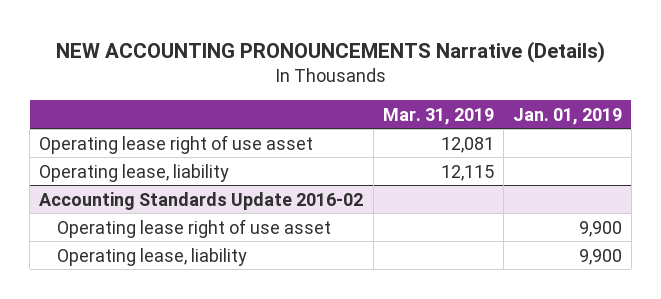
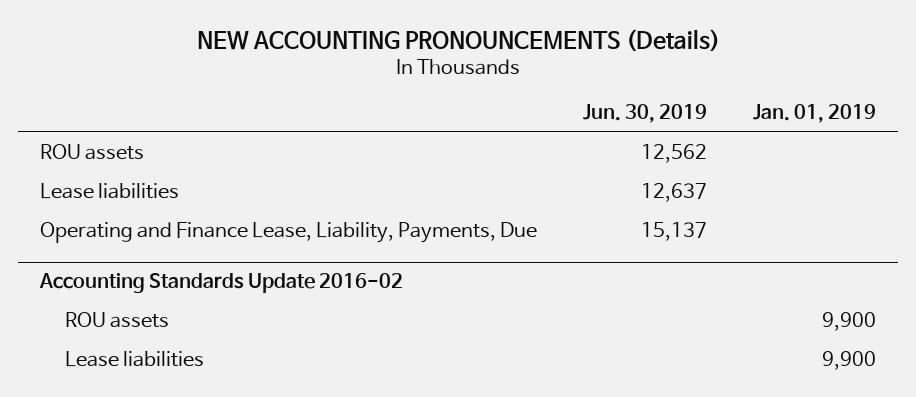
- NEW ACCOUNTING PRONOUNCEMENTS Narrative (Details)
+ NEW ACCOUNTING PRONOUNCEMENTS (Details)
- | Mar. 31, 2019 | Jan. 01, 2019
+ | Jun. 30, 2019 | Jan. 01, 2019
- Operating lease right of use asset | 12,081 |
- Operating lease, liability | 12,115 |
+ ROU assets | 12,562 |
+ Lease liabilities | 12,637 |
+ Operating and Finance Lease, Liability, Payments, Due | 15,137 |
@ Accounting Standards Update 2016-02
- Operating lease right of use asset | | 9,900
- Operating lease, liability | | 9,900
+ ROU assets | | 9,900
+ Lease liabilities | | 9,900

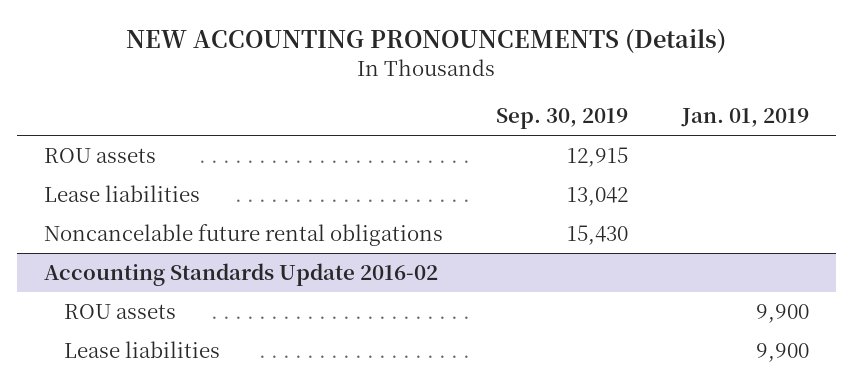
- | Jun. 30, 2019 | Jan. 01, 2019
+ | Sep. 30, 2019 | Jan. 01, 2019
- Operating and Finance Lease, Liability, Payments, Due | 15,137 |
+ Noncancelable future rental obligations | 15,430 |

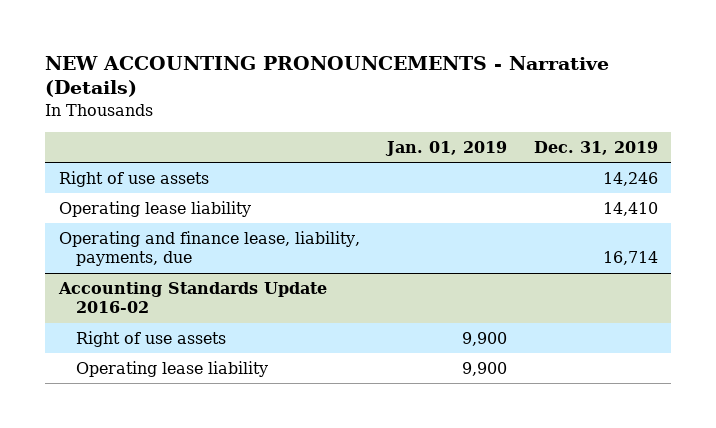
- NEW ACCOUNTING PRONOUNCEMENTS (Details)
+ NEW ACCOUNTING PRONOUNCEMENTS - Narrative (Details)
- | Sep. 30, 2019 | Jan. 01, 2019
+ | Jan. 01, 2019 | Dec. 31, 2019
- ROU assets | 12,915 |
- Lease liabilities | 13,042 |
- Noncancelable future rental obligations | 15,430 |
+ Right of use assets | | 14,246
+ Operating lease liability | | 14,410
+ Operating and finance lease, liability, payments, due | | 16,714
@ Accounting Standards Update 2016-02
- ROU assets | | 9,900
- Lease liabilities | | 9,900
+ Right of use assets | 9,900 |
+ Operating lease liability | 9,900 |

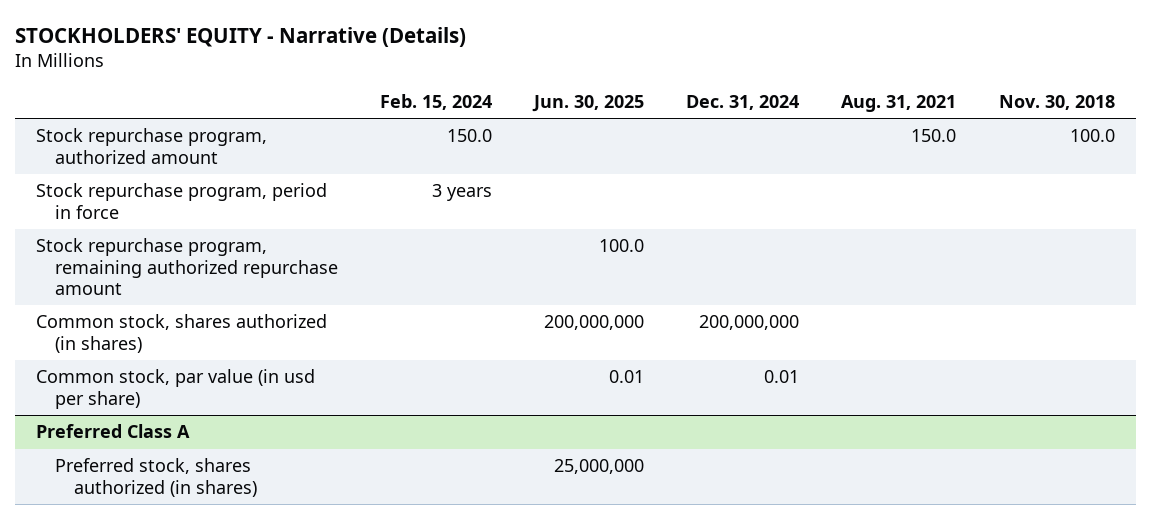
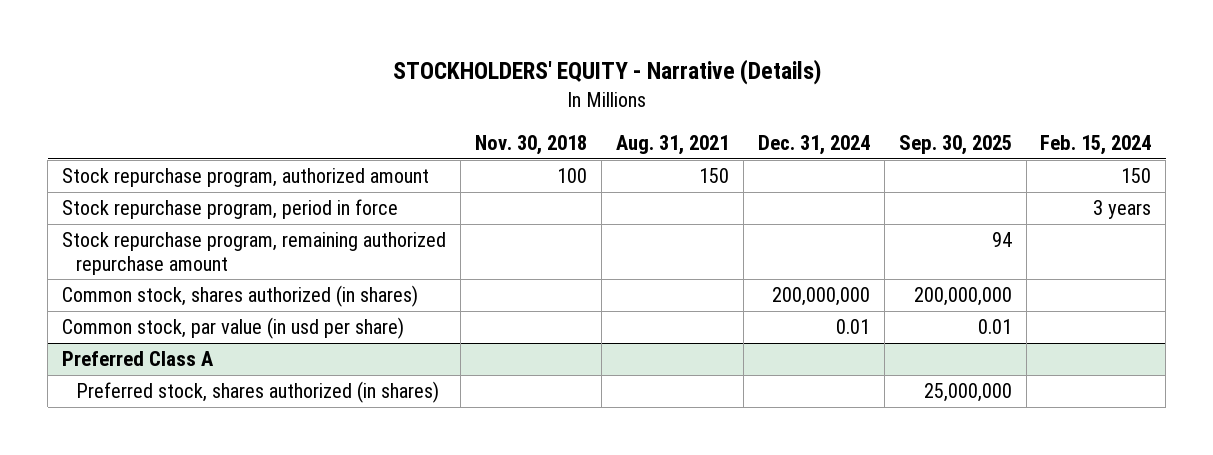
- | Feb. 15, 2024 | Jun. 30, 2025 | Dec. 31, 2024 | Aug. 31, 2021 | Nov. 30, 2018
+ | Nov. 30, 2018 | Aug. 31, 2021 | Dec. 31, 2024 | Sep. 30, 2025 | Feb. 15, 2024
- Stock repurchase program, authorized amount | 150.0 | | | 150.0 | 100.0
+ Stock repurchase program, authorized amount | 100 | 150 | | | 150

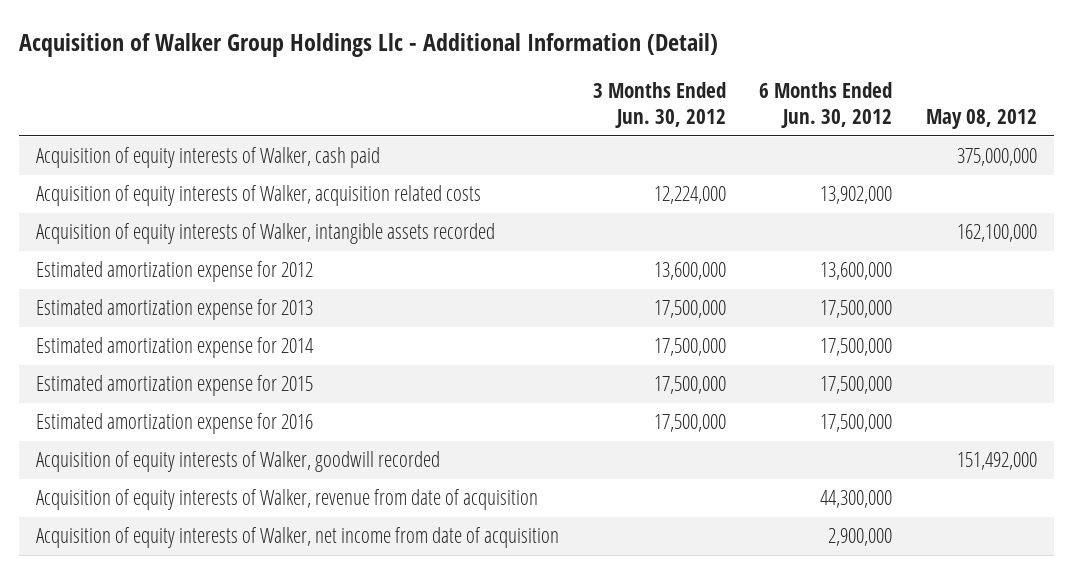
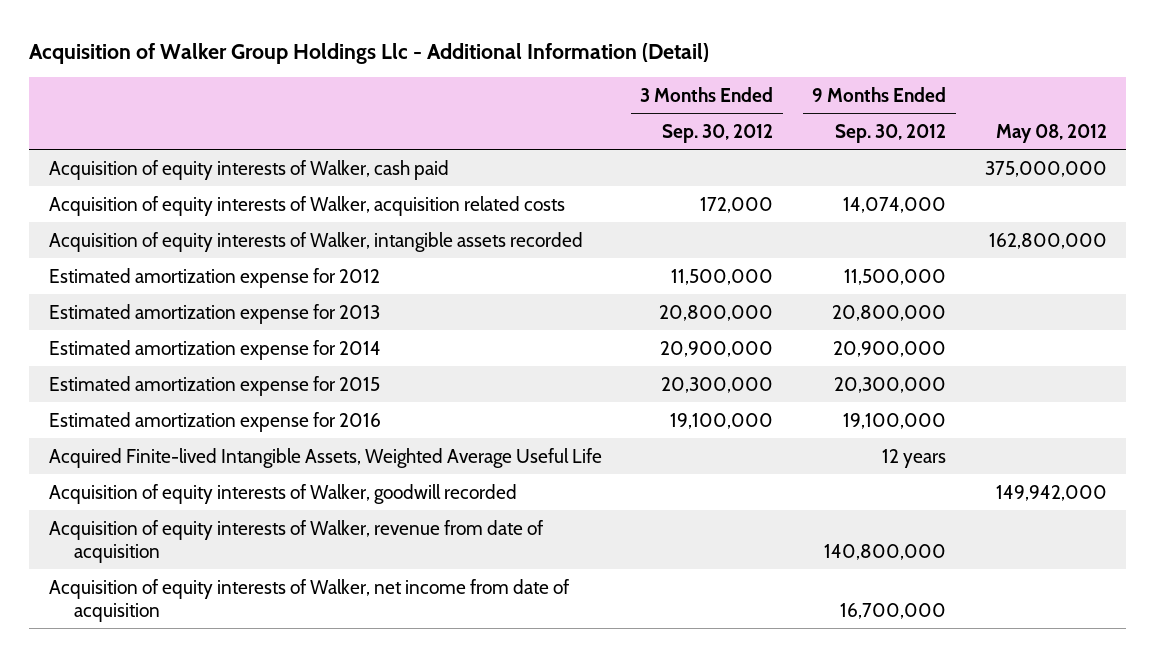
- | 3 Months Ended Jun. 30, 2012 | 6 Months Ended Jun. 30, 2012 | May 08, 2012
+ | 3 Months Ended Sep. 30, 2012 | 9 Months Ended Sep. 30, 2012 | May 08, 2012
- Acquisition of equity interests of Walker, intangible assets recorded | | | 162,100,000
+ Acquisition of equity interests of Walker, intangible assets recorded | | | 162,800,000
- Acquisition of equity interests of Walker, goodwill recorded | | | 151,492,000
+ Acquired Finite-lived Intangible Assets, Weighted Average Useful Life | | 12 years |
+ Acquisition of equity interests of Walker, goodwill recorded | | | 149,942,000

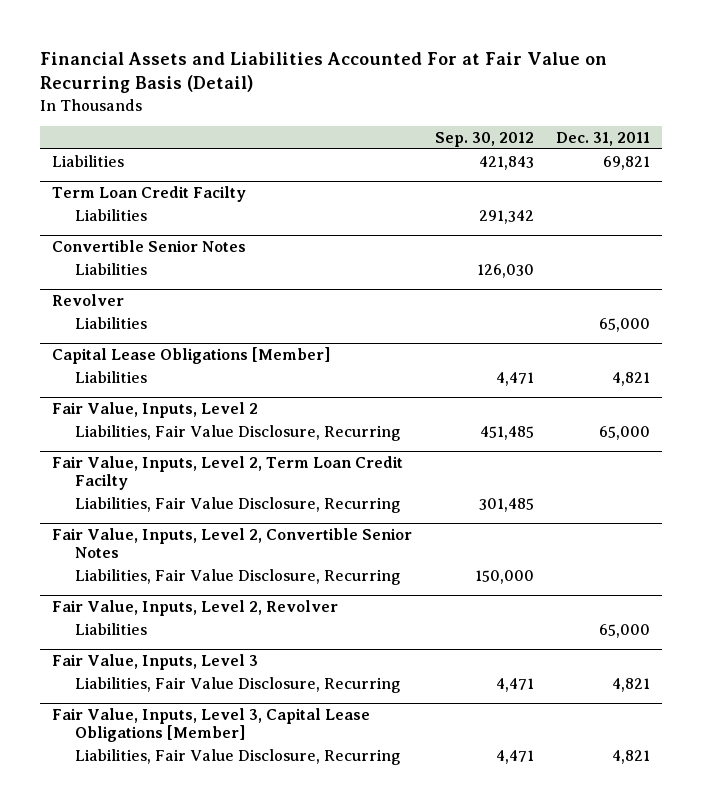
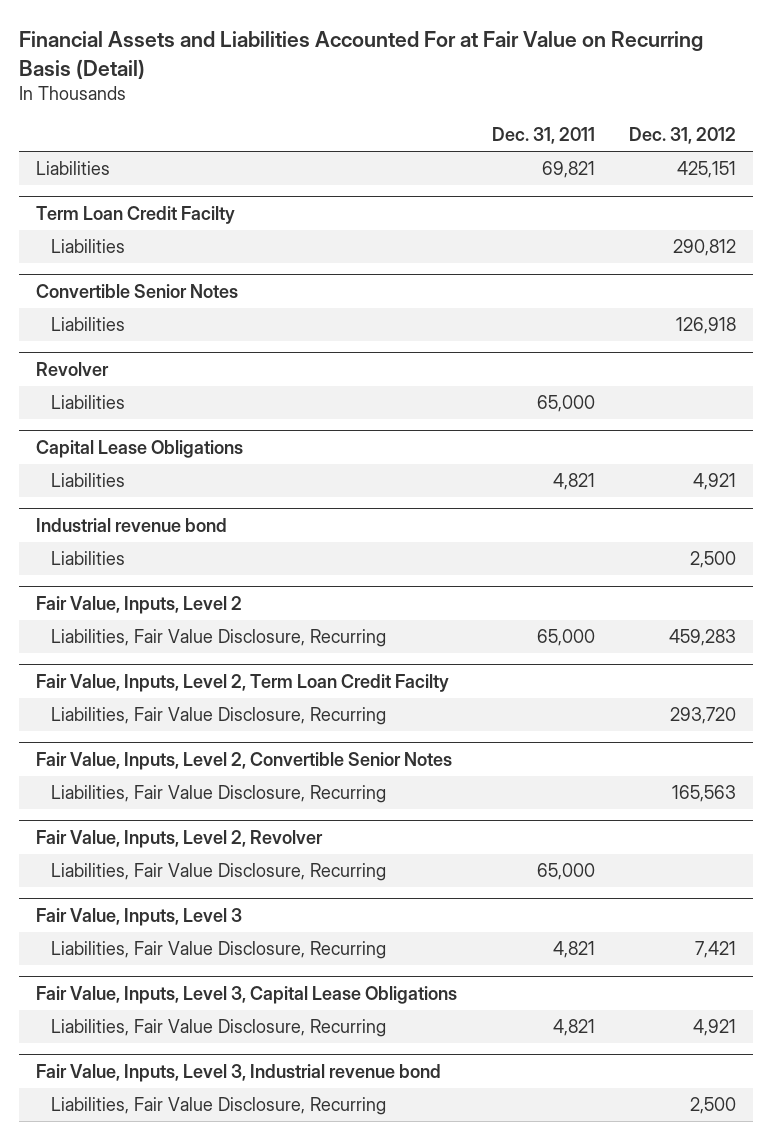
- | Sep. 30, 2012 | Dec. 31, 2011
+ | Dec. 31, 2011 | Dec. 31, 2012
- Capital Lease Obligations [Member]
+ Capital Lease Obligations
+ Industrial revenue bond
+ Liabilities | | 2,500
@ Fair Value, Inputs, Level 2, Revolver
- Liabilities | | 65,000
+ Liabilities, Fair Value Disclosure, Recurring | 65,000 |
- Fair Value, Inputs, Level 3, Capital Lease Obligations [Member]
+ Fair Value, Inputs, Level 3, Capital Lease Obligations
+ Fair Value, Inputs, Level 3, Industrial revenue bond
+ Liabilities, Fair Value Disclosure, Recurring | | 2,500

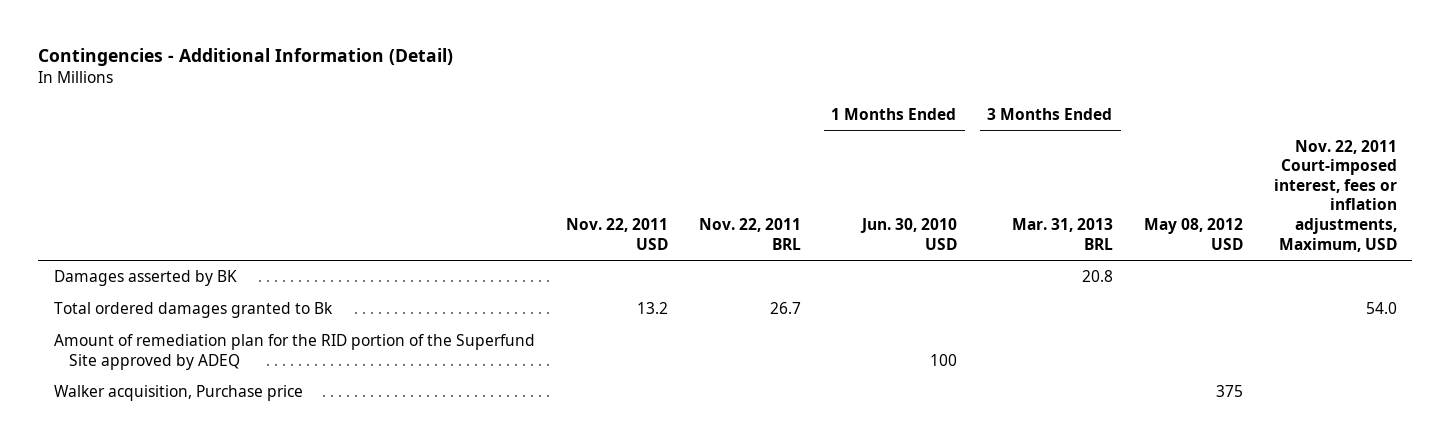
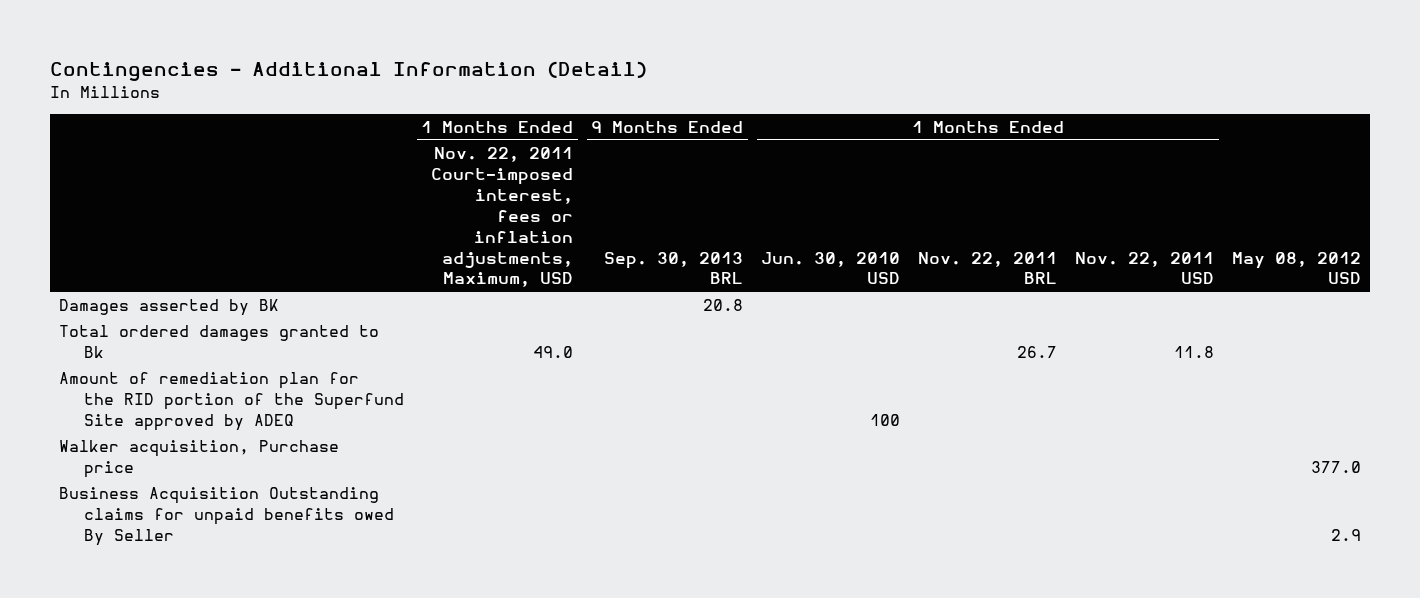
- | Nov. 22, 2011 USD | Nov. 22, 2011 BRL | 1 Months Ended Jun. 30, 2010 USD | 3 Months Ended Mar. 31, 2013 BRL | May 08, 2012 USD | Nov. 22, 2011 Court-imposed interest, fees or inflation adjustments, Maximum, USD
+ | 1 Months Ended Nov. 22, 2011 Court-imposed interest, fees or inflation adjustments, Maximum, USD | 9 Months Ended Sep. 30, 2013 BRL | 1 Months Ended Jun. 30, 2010 USD | 1 Months Ended Nov. 22, 2011 BRL | 1 Months Ended Nov. 22, 2011 USD | May 08, 2012 USD
- Walker acquisition, Purchase price | | | | | 375 |
+ Walker acquisition, Purchase price | | | | | | 377.0
+ Business Acquisition Outstanding claims for unpaid benefits owed By Seller | | | | | | 2.9

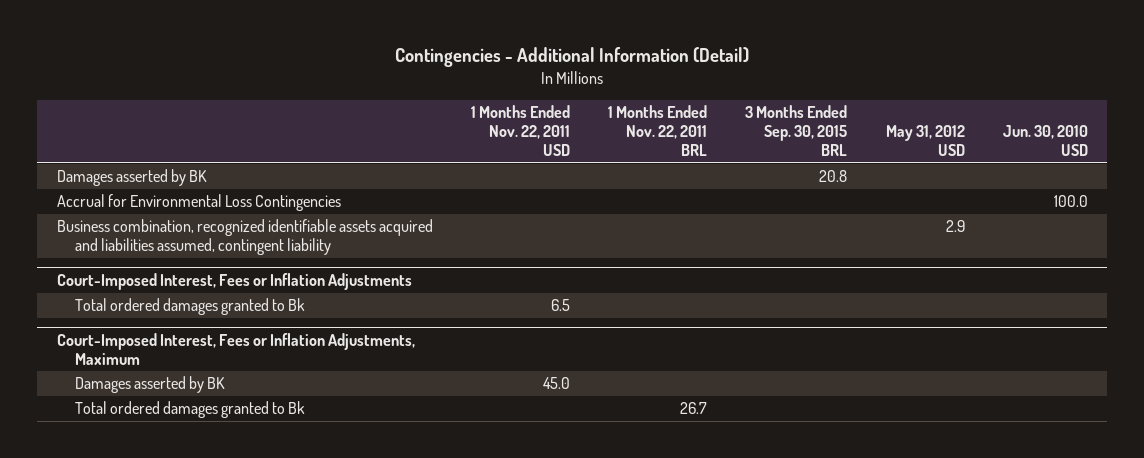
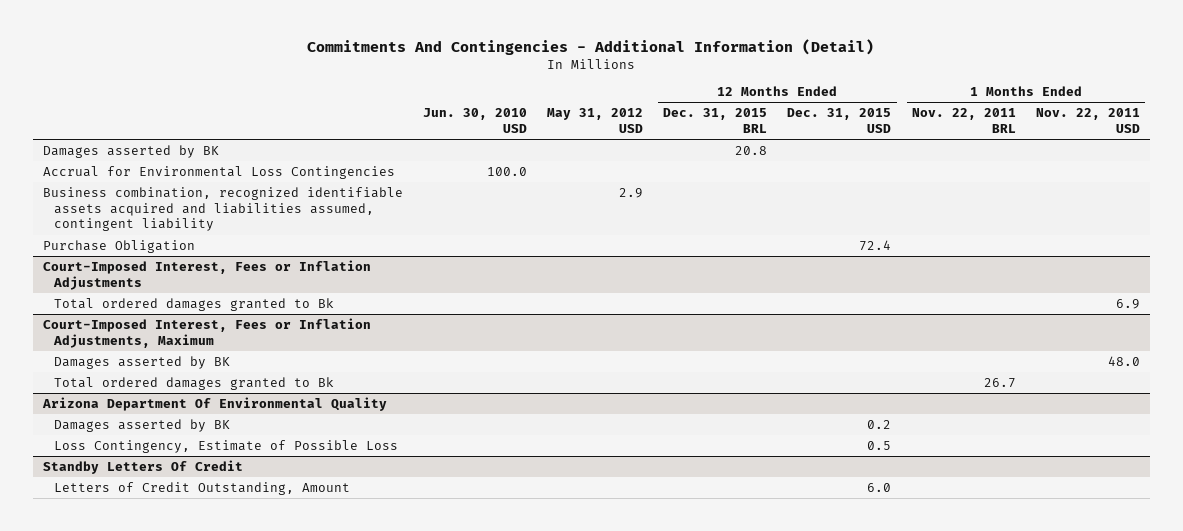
- Contingencies - Additional Information (Detail)
+ Commitments And Contingencies - Additional Information (Detail)
- | 1 Months Ended Nov. 22, 2011 USD | 1 Months Ended Nov. 22, 2011 BRL | 3 Months Ended Sep. 30, 2015 BRL | May 31, 2012 USD | Jun. 30, 2010 USD
+ | Jun. 30, 2010 USD | May 31, 2012 USD | 12 Months Ended Dec. 31, 2015 BRL | 12 Months Ended Dec. 31, 2015 USD | 1 Months Ended Nov. 22, 2011 BRL | 1 Months Ended Nov. 22, 2011 USD
+ Purchase Obligation | | | | 72.4 | |
@ Court-Imposed Interest, Fees or Inflation Adjustments
- Total ordered damages granted to Bk | 6.5 | | | |
+ Total ordered damages granted to Bk | | | | | | 6.9
@ Court-Imposed Interest, Fees or Inflation Adjustments, Maximum
- Damages asserted by BK | 45.0 | | | |
+ Damages asserted by BK | | | | | | 48.0
+ Arizona Department Of Environmental Quality
+ Damages asserted by BK | | | | 0.2 | |
+ Loss Contingency, Estimate of Possible Loss | | | | 0.5 | |
+ Standby Letters Of Credit
+ Letters of Credit Outstanding, Amount | | | | 6.0 | |

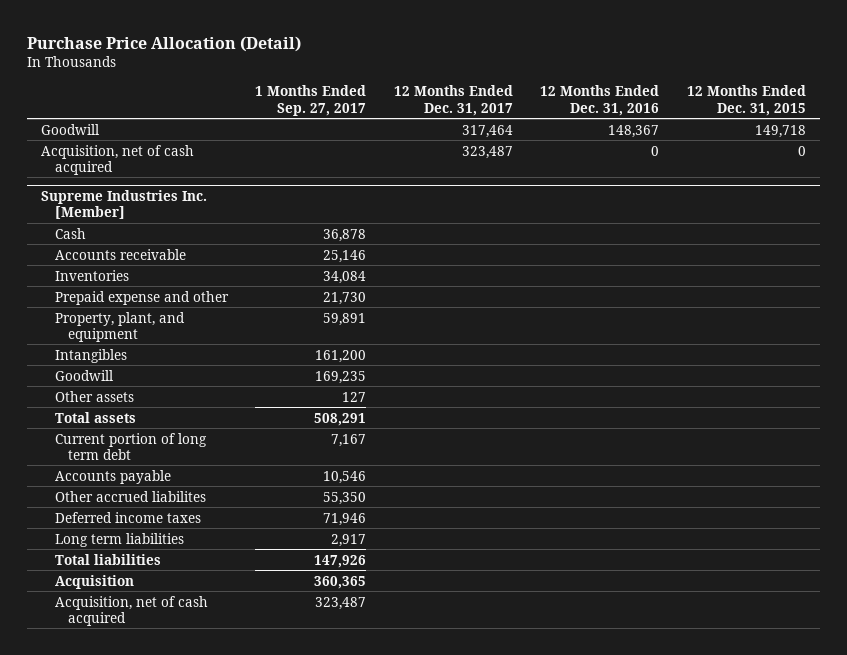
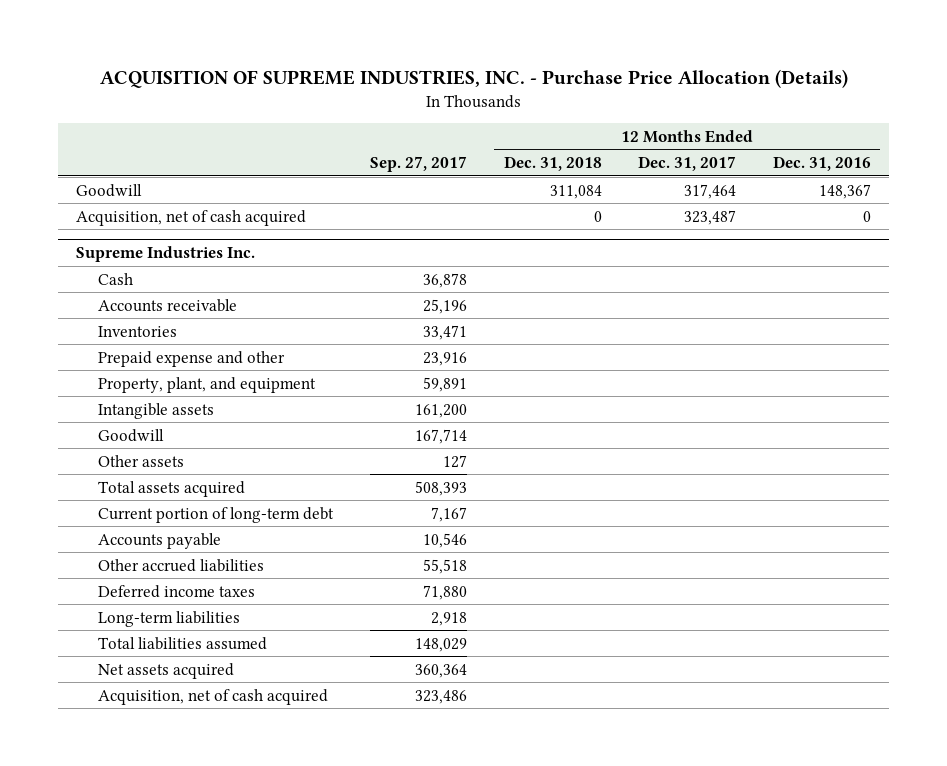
- Purchase Price Allocation (Detail)
+ ACQUISITION OF SUPREME INDUSTRIES, INC. - Purchase Price Allocation (Details)
- | 1 Months Ended Sep. 27, 2017 | 12 Months Ended Dec. 31, 2017 | 12 Months Ended Dec. 31, 2016 | 12 Months Ended Dec. 31, 2015
+ | Sep. 27, 2017 | 12 Months Ended Dec. 31, 2018 | 12 Months Ended Dec. 31, 2017 | 12 Months Ended Dec. 31, 2016
- Supreme Industries Inc. [Member]
+ Supreme Industries Inc.
- Intangibles | 161,200 | | |
+ Intangible assets | 161,200 | | |
- Total assets | 508,291 | | |
- Current portion of long term debt | 7,167 | | |
+ Total assets acquired | 508,393 | | |
+ Current portion of long-term debt | 7,167 | | |
- Other accrued liabilites | 55,350 | | |
+ Other accrued liabilities | 55,518 | | |
- Long term liabilities | 2,917 | | |
- Total liabilities | 147,926 | | |
- Acquisition | 360,365 | | |
+ Long-term liabilities | 2,918 | | |
+ Total liabilities assumed | 148,029 | | |
+ Net assets acquired | 360,364 | | |

